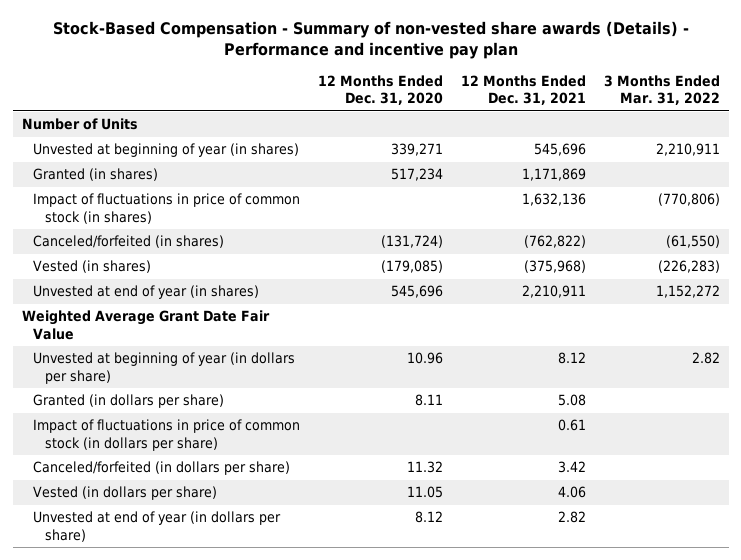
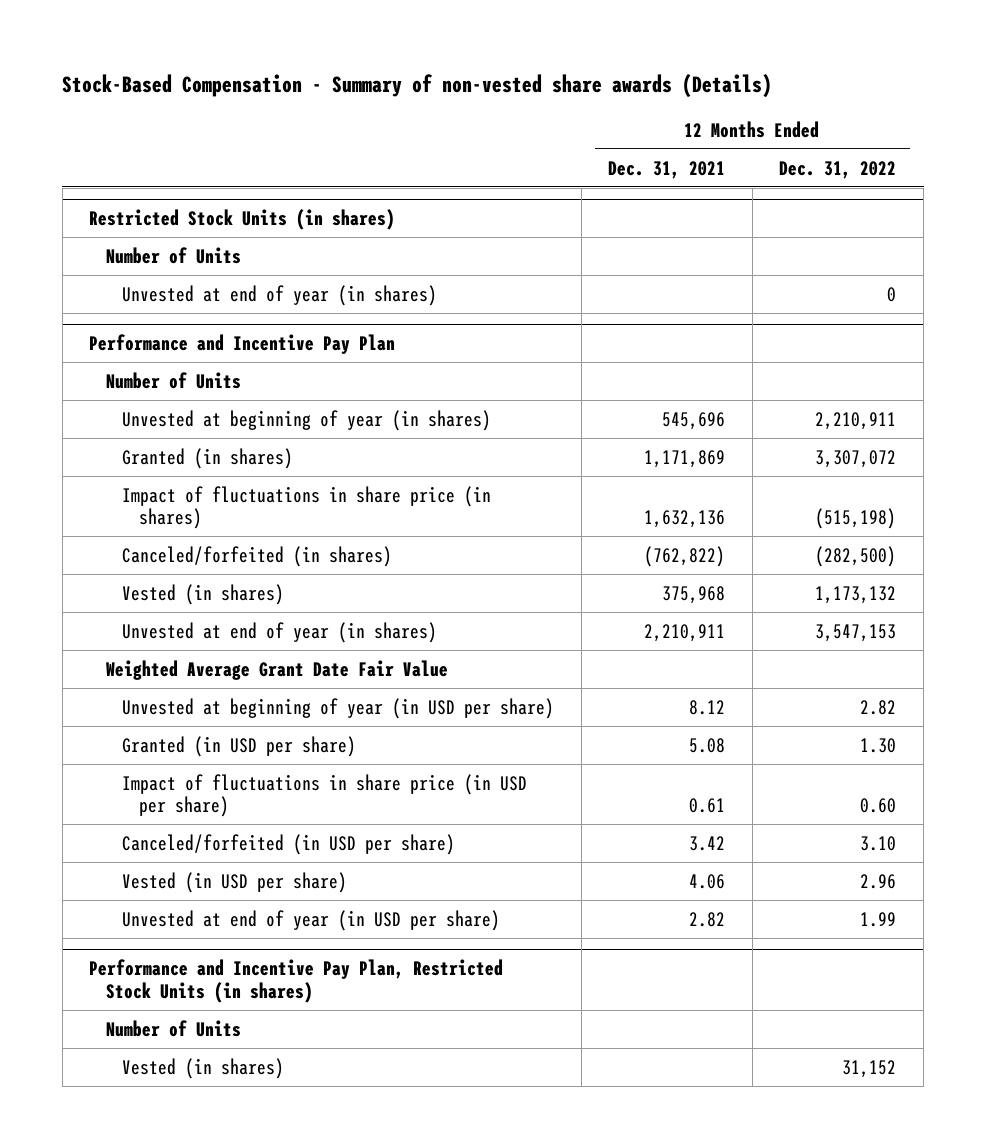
- Stock-Based Compensation - Summary of non-vested share awards (Details) - Performance and incentive pay plan
+ Stock-Based Compensation - Summary of non-vested share awards (Details)
- | 12 Months Ended Dec. 31, 2020 | 12 Months Ended Dec. 31, 2021 | 3 Months Ended Mar. 31, 2022
+ | 12 Months Ended Dec. 31, 2021 | 12 Months Ended Dec. 31, 2022
+ Restricted Stock Units (in shares)
+ Unvested at end of year (in shares) | | 0
+ Performance and Incentive Pay Plan
+ Number of Units
- Impact of fluctuations in price of common stock (in shares) | | 1,632,136 | (770,806)
+ Impact of fluctuations in share price (in shares) | 1,632,136 | (515,198)
- Vested (in shares) | (179,085) | (375,968) | (226,283)
+ Vested (in shares) | 375,968 | 1,173,132
- Unvested at beginning of year (in dollars per share) | 10.96 | 8.12 | 2.82
- Granted (in dollars per share) | 8.11 | 5.08 |
- Impact of fluctuations in price of common stock (in dollars per share) | | 0.61 |
- Canceled/forfeited (in dollars per share) | 11.32 | 3.42 |
- Vested (in dollars per share) | 11.05 | 4.06 |
- Unvested at end of year (in dollars per share) | 8.12 | 2.82 |
+ Unvested at beginning of year (in USD per share) | 8.12 | 2.82
+ Granted (in USD per share) | 5.08 | 1.30
+ Impact of fluctuations in share price (in USD per share) | 0.61 | 0.60
+ Canceled/forfeited (in USD per share) | 3.42 | 3.10
+ Vested (in USD per share) | 4.06 | 2.96
+ Unvested at end of year (in USD per share) | 2.82 | 1.99
+ Performance and Incentive Pay Plan, Restricted Stock Units (in shares)
+ Number of Units
+ Vested (in shares) | | 31,152

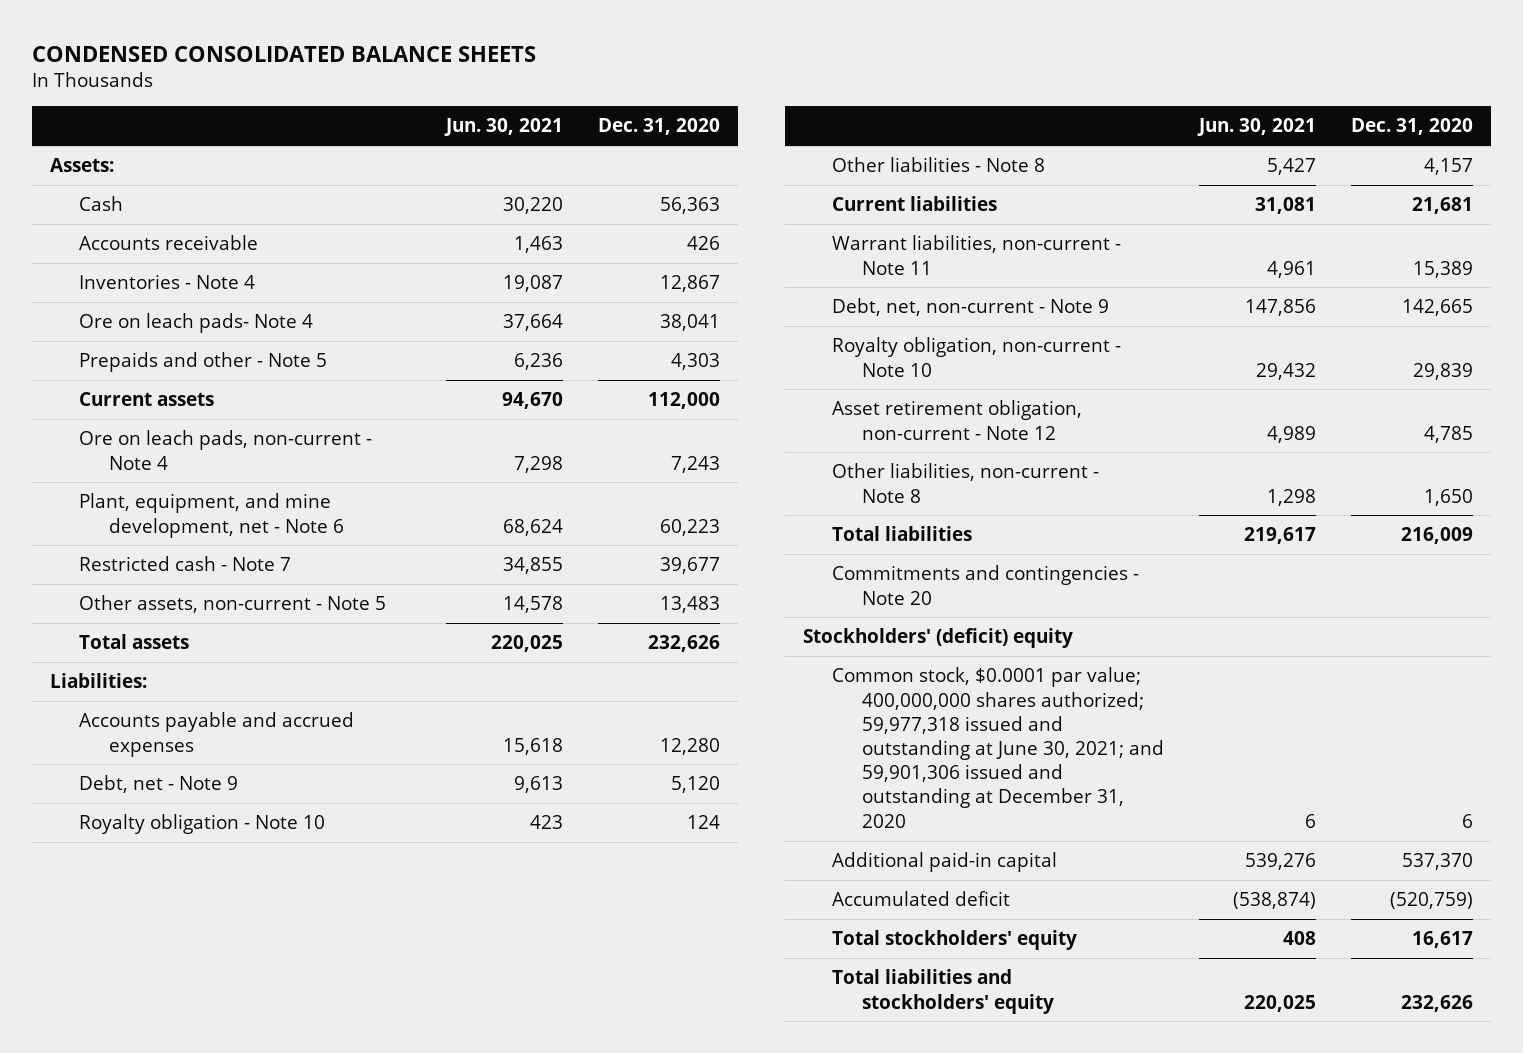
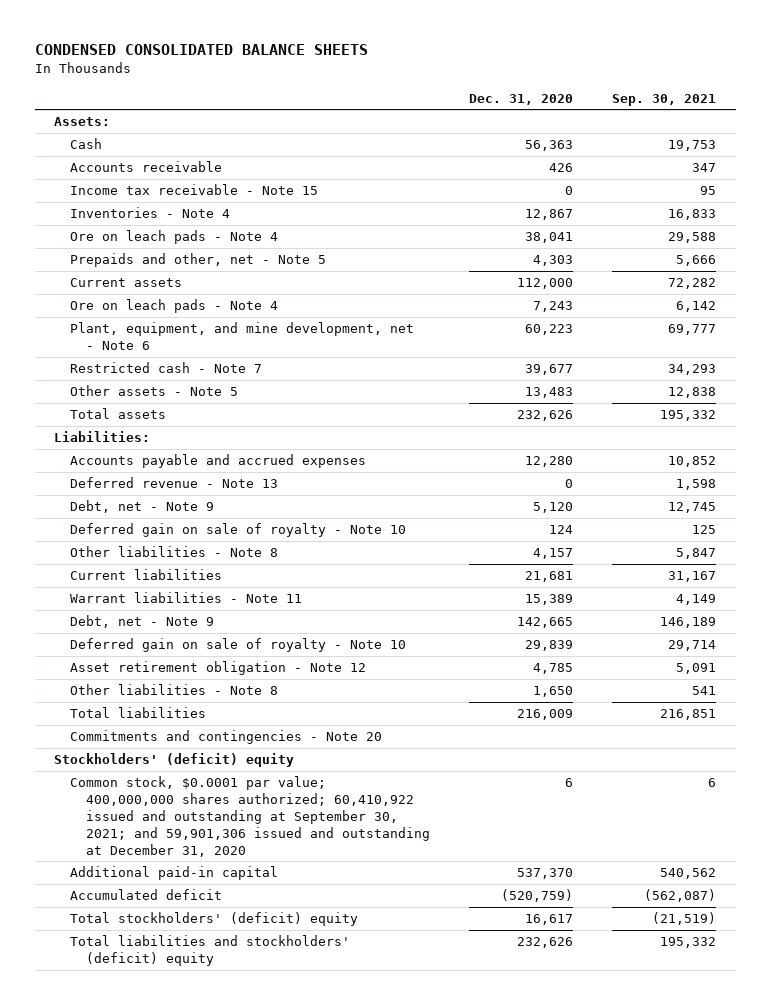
- | Jun. 30, 2021 | Dec. 31, 2020
+ | Dec. 31, 2020 | Sep. 30, 2021
+ Income tax receivable - Note 15 | 0 | 95
- Ore on leach pads- Note 4 | 37,664 | 38,041
- Prepaids and other - Note 5 | 6,236 | 4,303
+ Ore on leach pads - Note 4 | 38,041 | 29,588
+ Prepaids and other, net - Note 5 | 4,303 | 5,666
- Ore on leach pads, non-current - Note 4 | 7,298 | 7,243
+ Ore on leach pads - Note 4 | 7,243 | 6,142
- Other assets, non-current - Note 5 | 14,578 | 13,483
+ Other assets - Note 5 | 13,483 | 12,838
+ Deferred revenue - Note 13 | 0 | 1,598
- Royalty obligation - Note 10 | 423 | 124
+ Deferred gain on sale of royalty - Note 10 | 124 | 125
- Warrant liabilities, non-current - Note 11 | 4,961 | 15,389
- Debt, net, non-current - Note 9 | 147,856 | 142,665
- Royalty obligation, non-current - Note 10 | 29,432 | 29,839
- Asset retirement obligation, non-current - Note 12 | 4,989 | 4,785
- Other liabilities, non-current - Note 8 | 1,298 | 1,650
+ Warrant liabilities - Note 11 | 15,389 | 4,149
+ Debt, net - Note 9 | 142,665 | 146,189
+ Deferred gain on sale of royalty - Note 10 | 29,839 | 29,714
+ Asset retirement obligation - Note 12 | 4,785 | 5,091
+ Other liabilities - Note 8 | 1,650 | 541
- Common stock, $0.0001 par value; 400,000,000 shares authorized; 59,977,318 issued and outstanding at June 30, 2021; and 59,901,306 issued and outstanding at December 31, 2020 | 6 | 6
+ Common stock, $0.0001 par value; 400,000,000 shares authorized; 60,410,922 issued and outstanding at September 30, 2021; and 59,901,306 issued and outstanding at December 31, 2020 | 6 | 6
- Total stockholders' equity | 408 | 16,617
- Total liabilities and stockholders' equity | 220,025 | 232,626
+ Total stockholders' (deficit) equity | 16,617 | (21,519)
+ Total liabilities and stockholders' (deficit) equity | 232,626 | 195,332

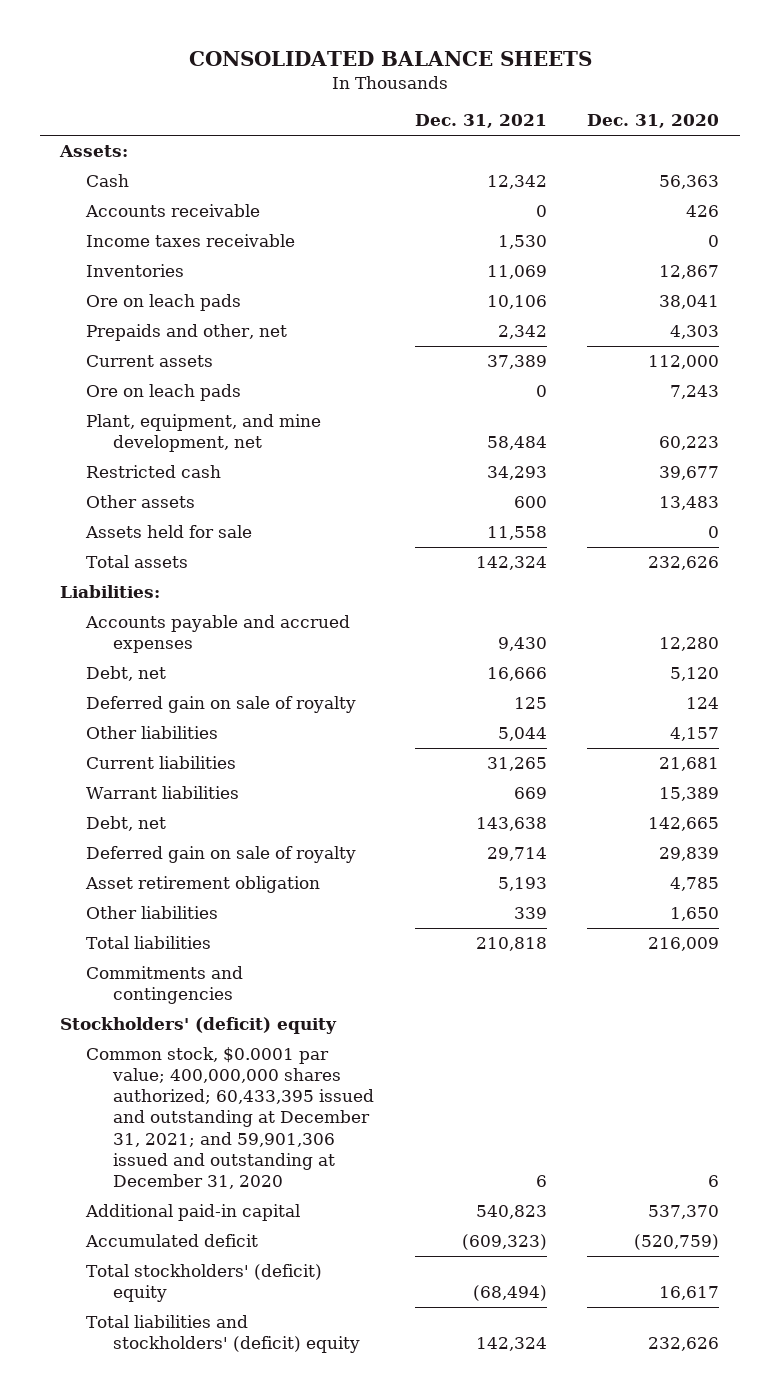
- CONDENSED CONSOLIDATED BALANCE SHEETS
+ CONSOLIDATED BALANCE SHEETS
- | Dec. 31, 2020 | Sep. 30, 2021
+ | Dec. 31, 2021 | Dec. 31, 2020
- Income tax receivable - Note 15 | 0 | 95
- Inventories - Note 4 | 12,867 | 16,833
- Ore on leach pads - Note 4 | 38,041 | 29,588
- Prepaids and other, net - Note 5 | 4,303 | 5,666
+ Income taxes receivable | 1,530 | 0
+ Inventories | 11,069 | 12,867
+ Ore on leach pads | 10,106 | 38,041
+ Prepaids and other, net | 2,342 | 4,303
- Ore on leach pads - Note 4 | 7,243 | 6,142
- Plant, equipment, and mine development, net - Note 6 | 60,223 | 69,777
- Restricted cash - Note 7 | 39,677 | 34,293
- Other assets - Note 5 | 13,483 | 12,838
+ Ore on leach pads | 0 | 7,243
+ Plant, equipment, and mine development, net | 58,484 | 60,223
+ Restricted cash | 34,293 | 39,677
+ Other assets | 600 | 13,483
+ Assets held for sale | 11,558 | 0
- Deferred revenue - Note 13 | 0 | 1,598
- Debt, net - Note 9 | 5,120 | 12,745
- Deferred gain on sale of royalty - Note 10 | 124 | 125
- Other liabilities - Note 8 | 4,157 | 5,847
+ Debt, net | 16,666 | 5,120
+ Deferred gain on sale of royalty | 125 | 124
+ Other liabilities | 5,044 | 4,157
- Warrant liabilities - Note 11 | 15,389 | 4,149
- Debt, net - Note 9 | 142,665 | 146,189
- Deferred gain on sale of royalty - Note 10 | 29,839 | 29,714
- Asset retirement obligation - Note 12 | 4,785 | 5,091
- Other liabilities - Note 8 | 1,650 | 541
+ Warrant liabilities | 669 | 15,389
+ Debt, net | 143,638 | 142,665
+ Deferred gain on sale of royalty | 29,714 | 29,839
+ Asset retirement obligation | 5,193 | 4,785
+ Other liabilities | 339 | 1,650
- Commitments and contingencies - Note 20
+ Commitments and contingencies
- Common stock, $0.0001 par value; 400,000,000 shares authorized; 60,410,922 issued and outstanding at September 30, 2021; and 59,901,306 issued and outstanding at December 31, 2020 | 6 | 6
+ Common stock, $0.0001 par value; 400,000,000 shares authorized; 60,433,395 issued and outstanding at December 31, 2021; and 59,901,306 issued and outstanding at December 31, 2020 | 6 | 6

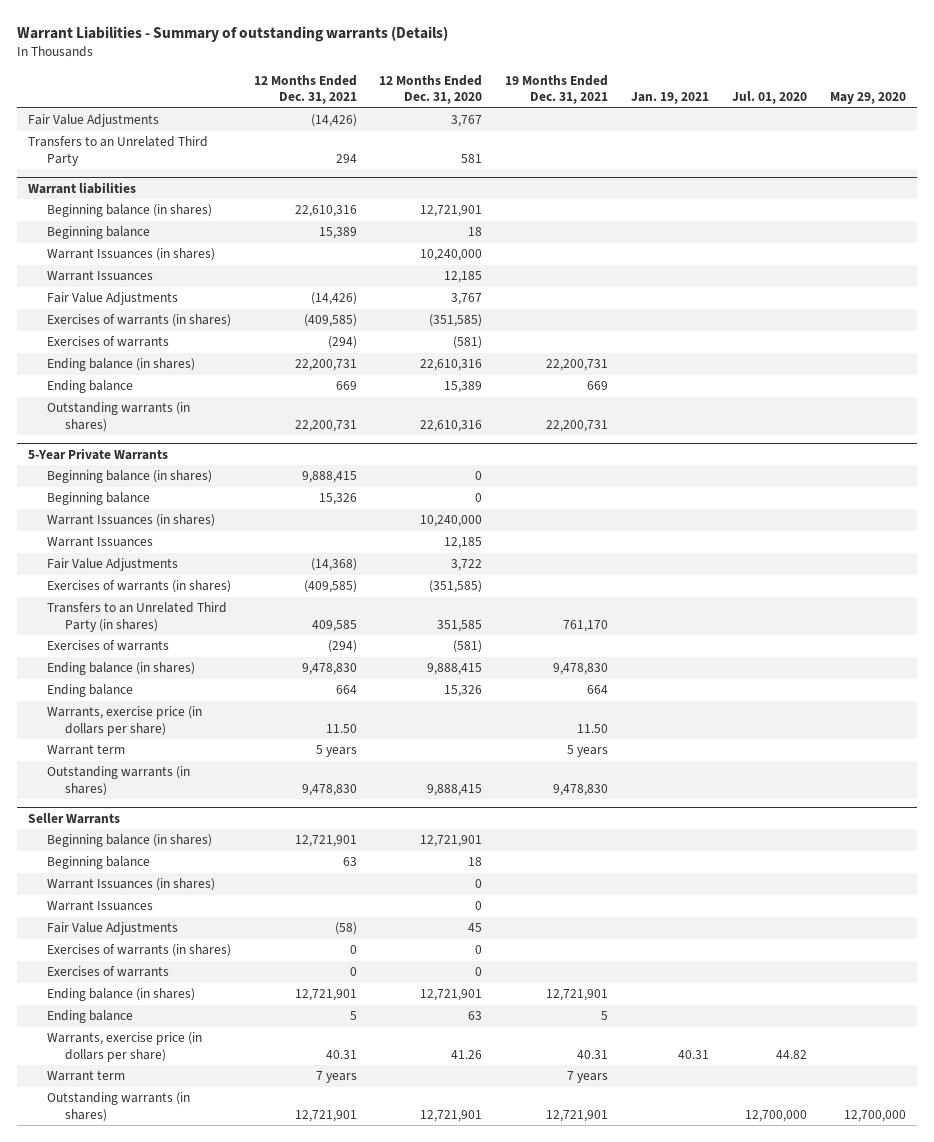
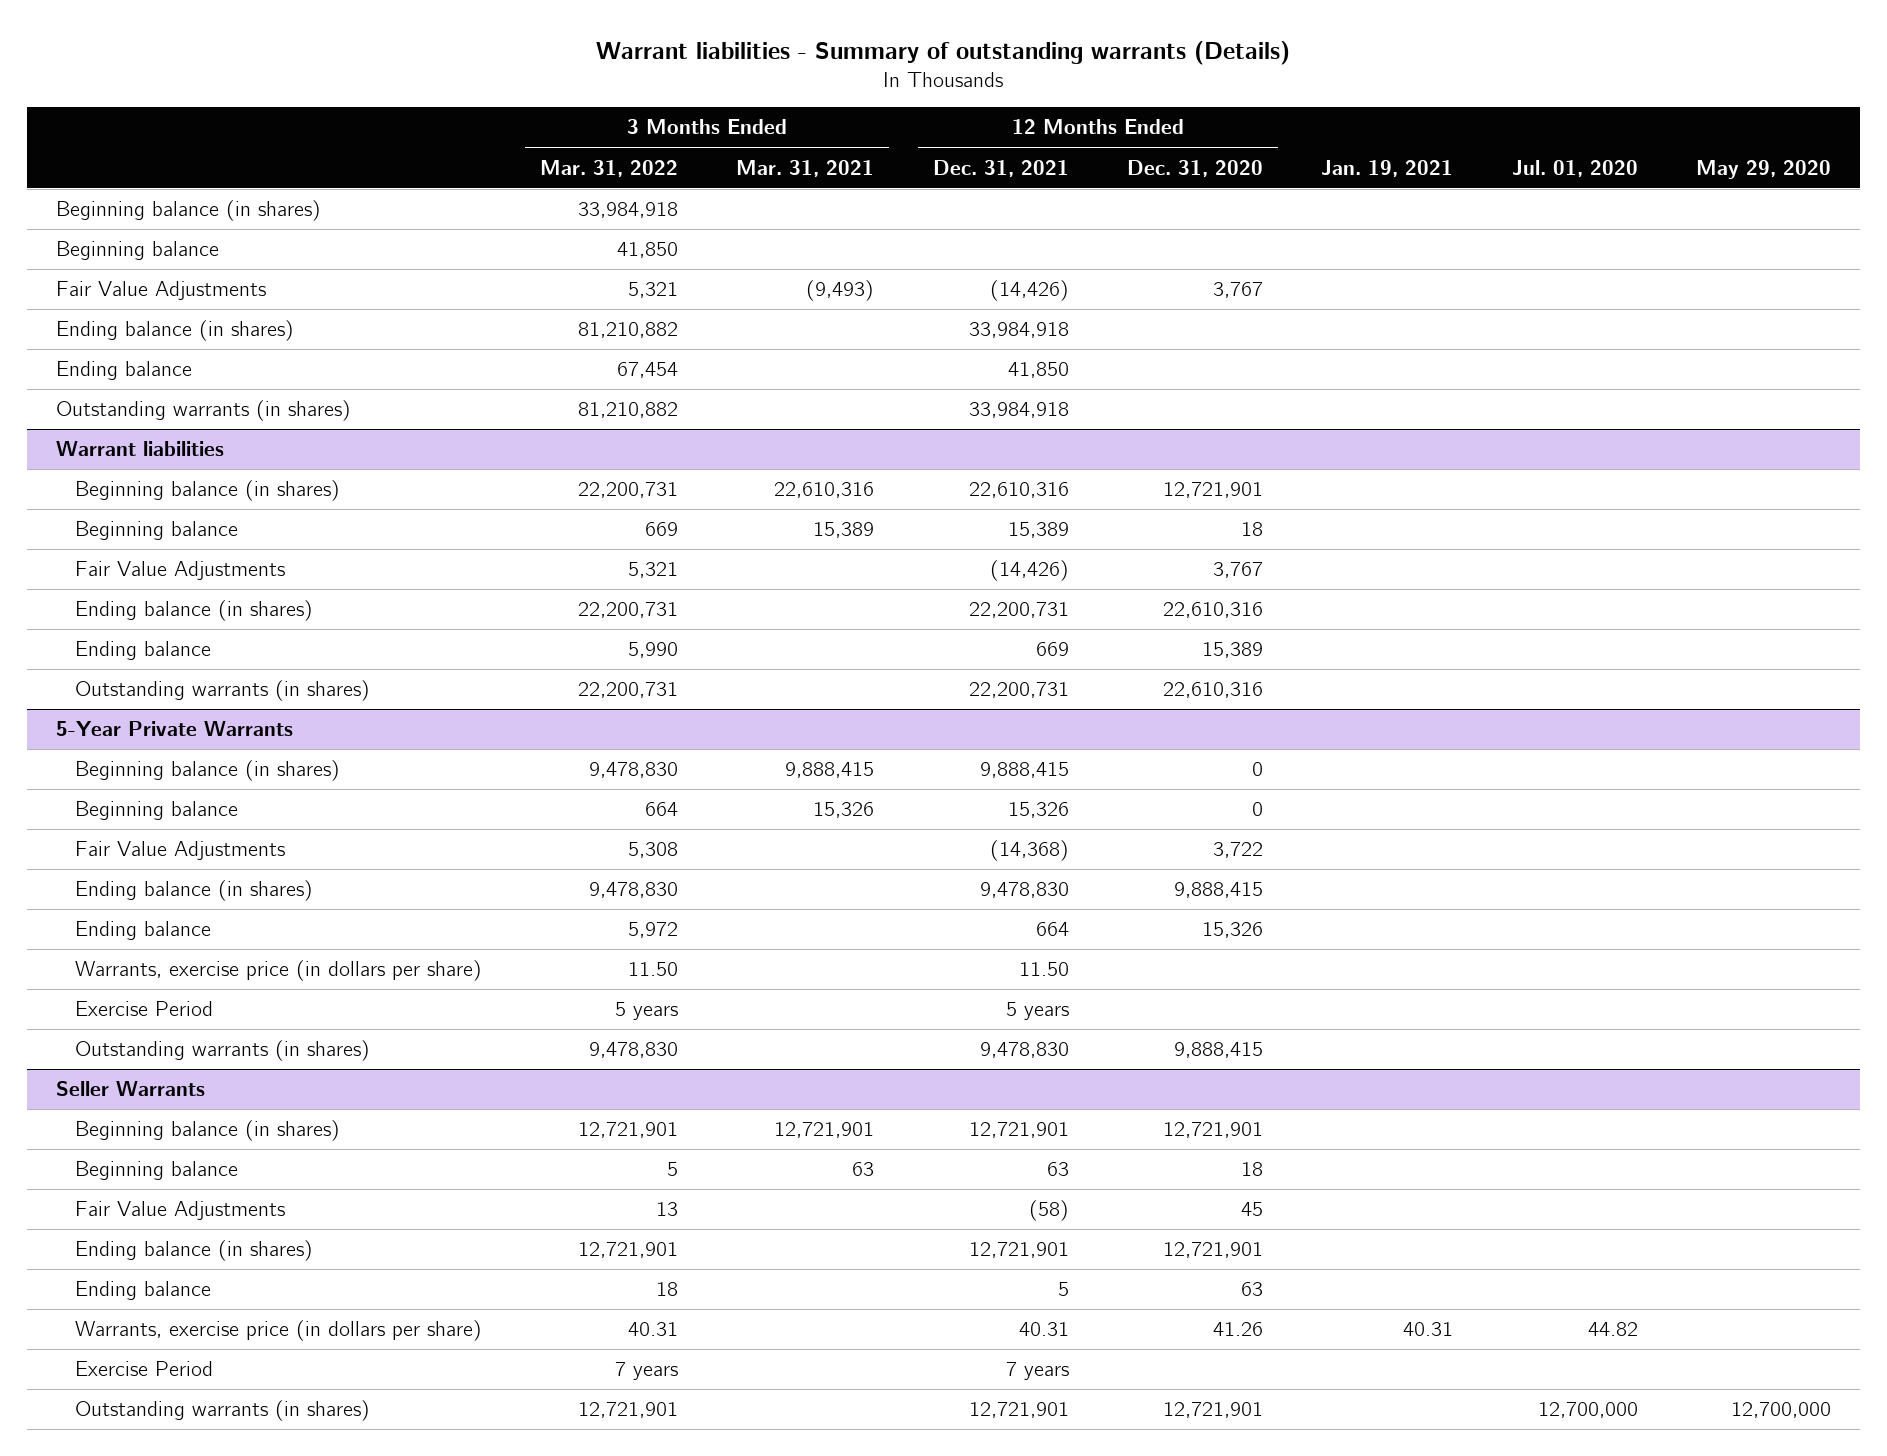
- Warrant Liabilities - Summary of outstanding warrants (Details)
+ Warrant liabilities - Summary of outstanding warrants (Details)
- | 12 Months Ended Dec. 31, 2021 | 12 Months Ended Dec. 31, 2020 | 19 Months Ended Dec. 31, 2021 | Jan. 19, 2021 | Jul. 01, 2020 | May 29, 2020
+ | 3 Months Ended Mar. 31, 2022 | 3 Months Ended Mar. 31, 2021 | 12 Months Ended Dec. 31, 2021 | 12 Months Ended Dec. 31, 2020 | Jan. 19, 2021 | Jul. 01, 2020 | May 29, 2020
+ Beginning balance (in shares) | 33,984,918 | | | | | |
+ Beginning balance | 41,850 | | | | | |
- Transfers to an Unrelated Third Party | 294 | 581 | | | |
+ Ending balance (in shares) | 81,210,882 | | 33,984,918 | | | |
+ Ending balance | 67,454 | | 41,850 | | | |
+ Outstanding warrants (in shares) | 81,210,882 | | 33,984,918 | | | |
@ Warrant liabilities
- Warrant Issuances (in shares) | | 10,240,000 | | | |
- Warrant Issuances | | 12,185 | | | |
- Exercises of warrants (in shares) | (409,585) | (351,585) | | | |
- Exercises of warrants | (294) | (581) | | | |
@ 5-Year Private Warrants
- Warrant Issuances (in shares) | | 10,240,000 | | | |
- Warrant Issuances | | 12,185 | | | |
- Exercises of warrants (in shares) | (409,585) | (351,585) | | | |
- Transfers to an Unrelated Third Party (in shares) | 409,585 | 351,585 | 761,170 | | |
- Exercises of warrants | (294) | (581) | | | |
- Warrant term | 5 years | | 5 years | | |
+ Exercise Period | 5 years | | 5 years | | | |
@ Seller Warrants
- Warrant Issuances (in shares) | | 0 | | | |
- Warrant Issuances | | 0 | | | |
- Exercises of warrants (in shares) | 0 | 0 | | | |
- Exercises of warrants | 0 | 0 | | | |
- Warrant term | 7 years | | 7 years | | |
+ Exercise Period | 7 years | | 7 years | | | |

